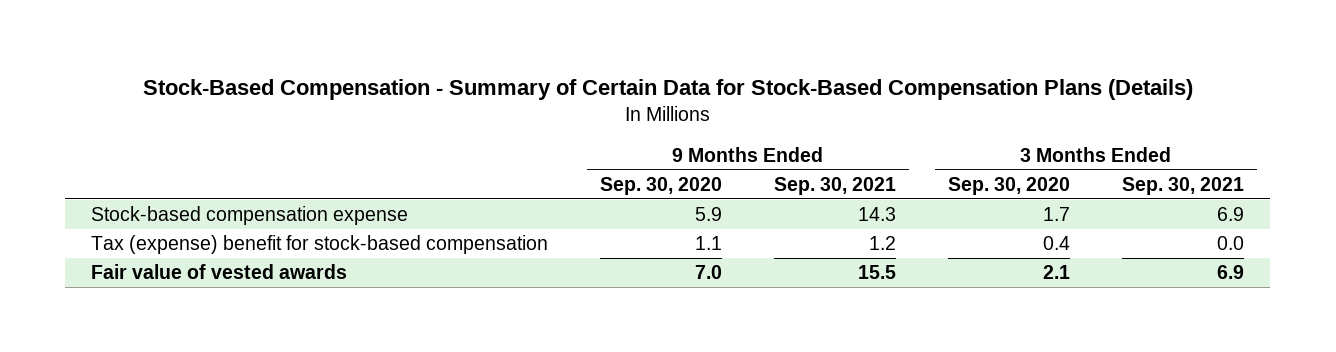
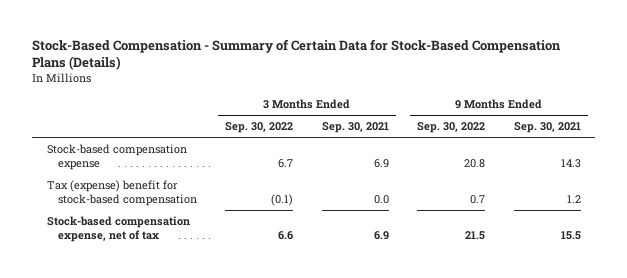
- | 9 Months Ended Sep. 30, 2020 | 9 Months Ended Sep. 30, 2021 | 3 Months Ended Sep. 30, 2020 | 3 Months Ended Sep. 30, 2021
+ | 3 Months Ended Sep. 30, 2022 | 3 Months Ended Sep. 30, 2021 | 9 Months Ended Sep. 30, 2022 | 9 Months Ended Sep. 30, 2021
- Fair value of vested awards | 7.0 | 15.5 | 2.1 | 6.9
+ Stock-based compensation expense, net of tax | 6.6 | 6.9 | 21.5 | 15.5

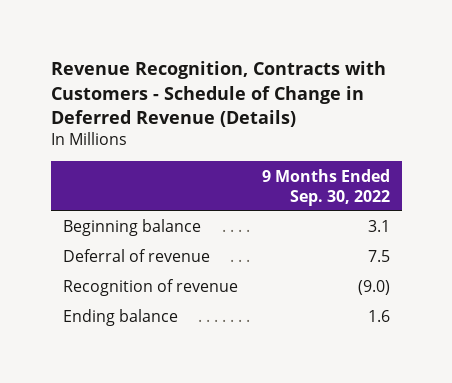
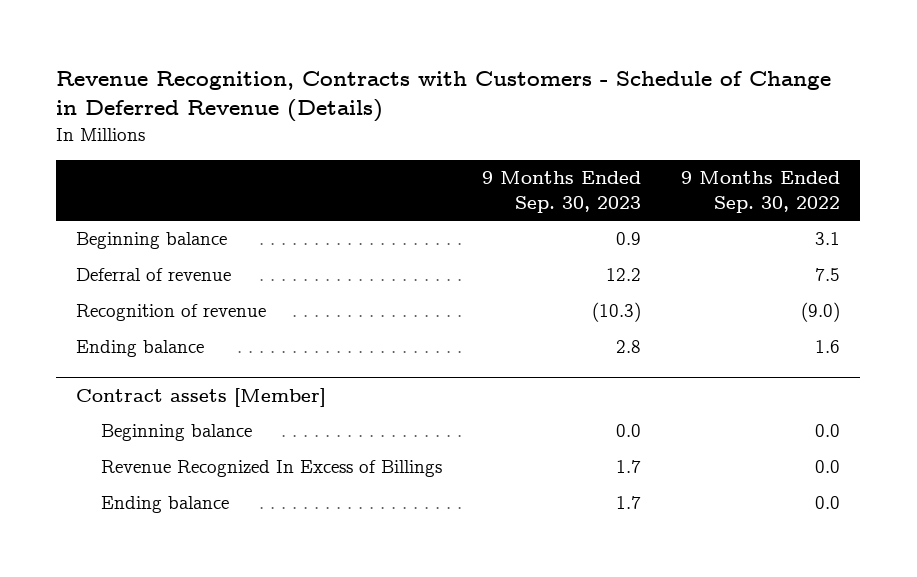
- | 9 Months Ended Sep. 30, 2022
+ | 9 Months Ended Sep. 30, 2023 | 9 Months Ended Sep. 30, 2022
+ Contract assets [Member]
+ Beginning balance | 0.0 | 0.0
+ Revenue Recognized In Excess of Billings | 1.7 | 0.0
+ Ending balance | 1.7 | 0.0

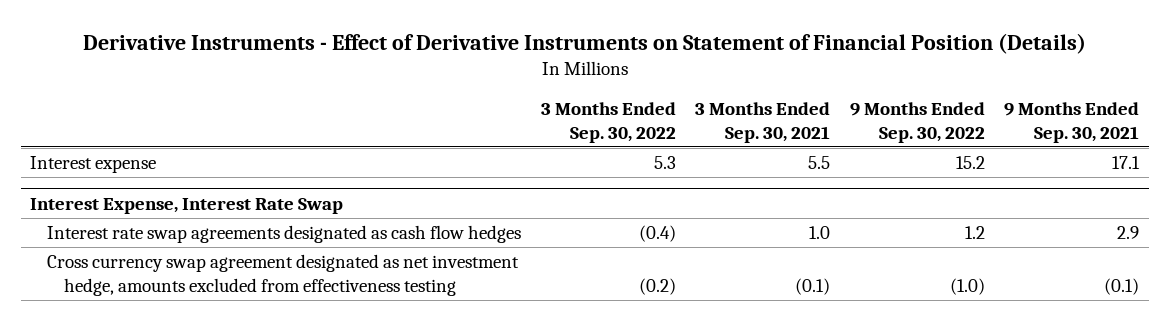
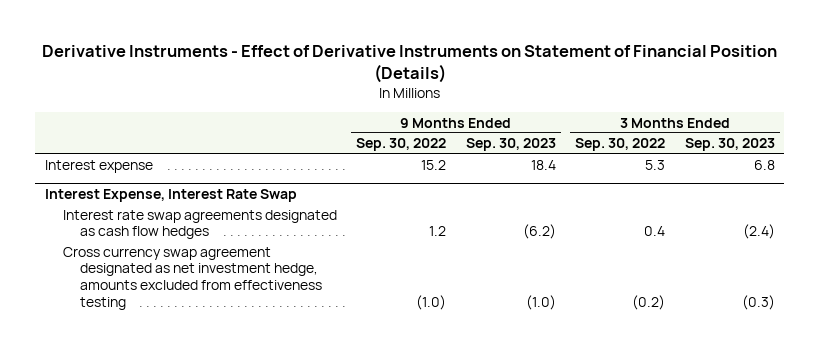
- | 3 Months Ended Sep. 30, 2022 | 3 Months Ended Sep. 30, 2021 | 9 Months Ended Sep. 30, 2022 | 9 Months Ended Sep. 30, 2021
+ | 9 Months Ended Sep. 30, 2022 | 9 Months Ended Sep. 30, 2023 | 3 Months Ended Sep. 30, 2022 | 3 Months Ended Sep. 30, 2023
@ Interest Expense, Interest Rate Swap
- Interest rate swap agreements designated as cash flow hedges | (0.4) | 1.0 | 1.2 | 2.9
+ Interest rate swap agreements designated as cash flow hedges | 1.2 | (6.2) | 0.4 | (2.4)

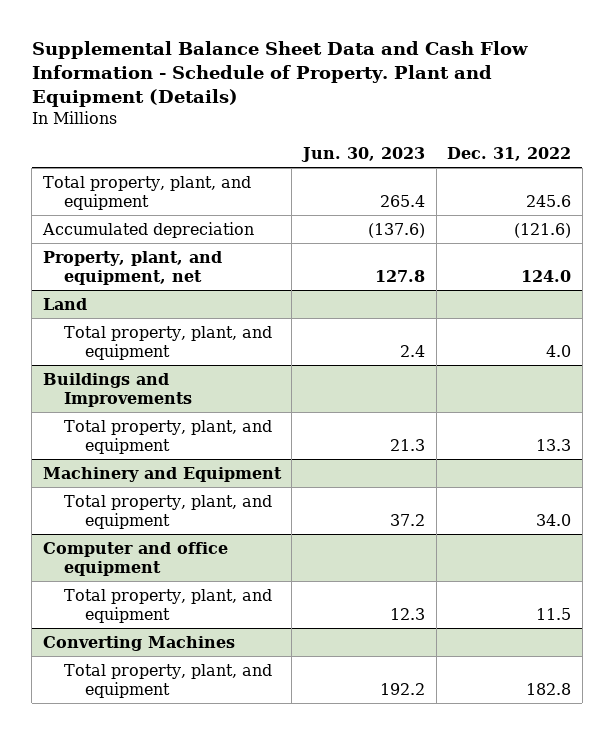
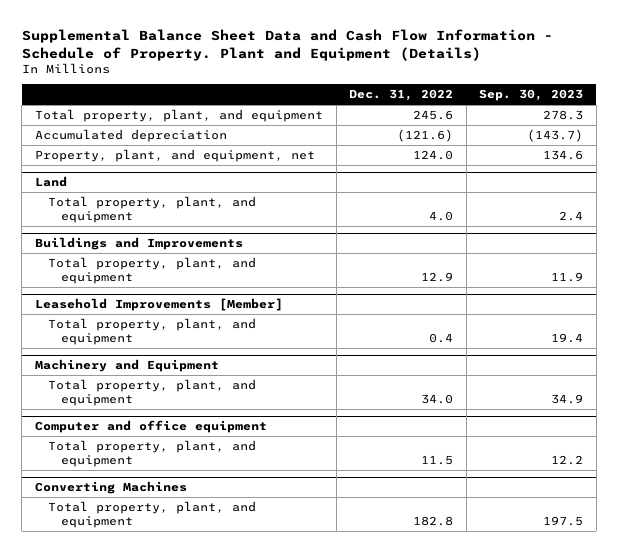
- | Jun. 30, 2023 | Dec. 31, 2022
+ | Dec. 31, 2022 | Sep. 30, 2023
@ Buildings and Improvements
- Total property, plant, and equipment | 21.3 | 13.3
+ Total property, plant, and equipment | 12.9 | 11.9
+ Leasehold Improvements [Member]
+ Total property, plant, and equipment | 0.4 | 19.4

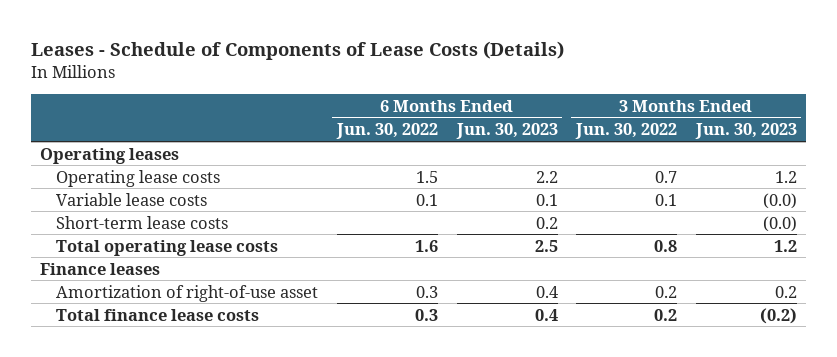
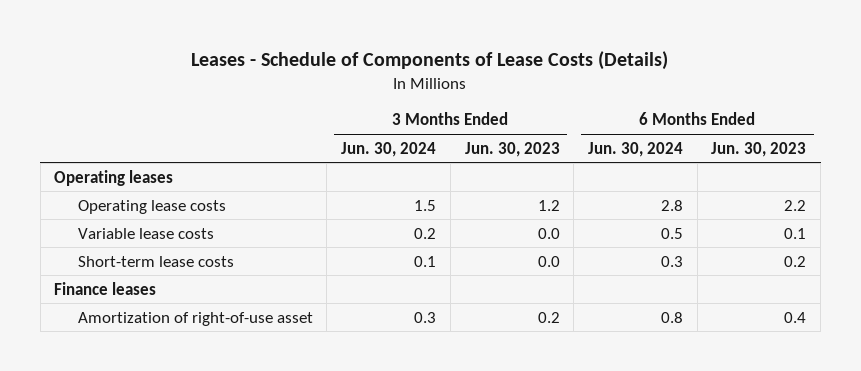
- | 6 Months Ended Jun. 30, 2022 | 6 Months Ended Jun. 30, 2023 | 3 Months Ended Jun. 30, 2022 | 3 Months Ended Jun. 30, 2023
+ | 3 Months Ended Jun. 30, 2024 | 3 Months Ended Jun. 30, 2023 | 6 Months Ended Jun. 30, 2024 | 6 Months Ended Jun. 30, 2023
- Variable lease costs | 0.1 | 0.1 | 0.1 | (0.0)
- Short-term lease costs | | 0.2 | | (0.0)
- Total operating lease costs | 1.6 | 2.5 | 0.8 | 1.2
+ Variable lease costs | 0.2 | 0.0 | 0.5 | 0.1
+ Short-term lease costs | 0.1 | 0.0 | 0.3 | 0.2
- Total finance lease costs | 0.3 | 0.4 | 0.2 | (0.2)

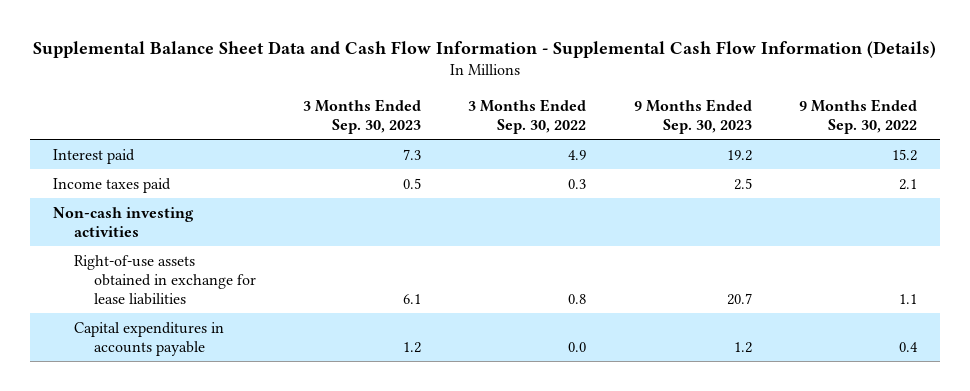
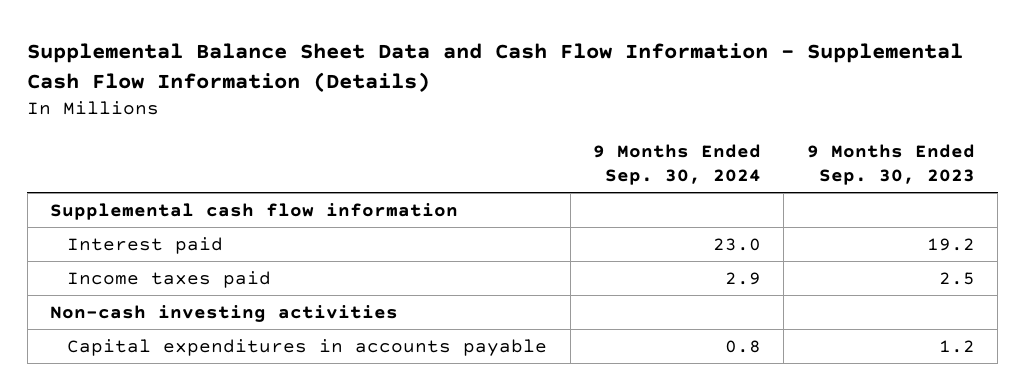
- | 3 Months Ended Sep. 30, 2023 | 3 Months Ended Sep. 30, 2022 | 9 Months Ended Sep. 30, 2023 | 9 Months Ended Sep. 30, 2022
+ | 9 Months Ended Sep. 30, 2024 | 9 Months Ended Sep. 30, 2023
+ Supplemental cash flow information
- Right-of-use assets obtained in exchange for lease liabilities | 6.1 | 0.8 | 20.7 | 1.1

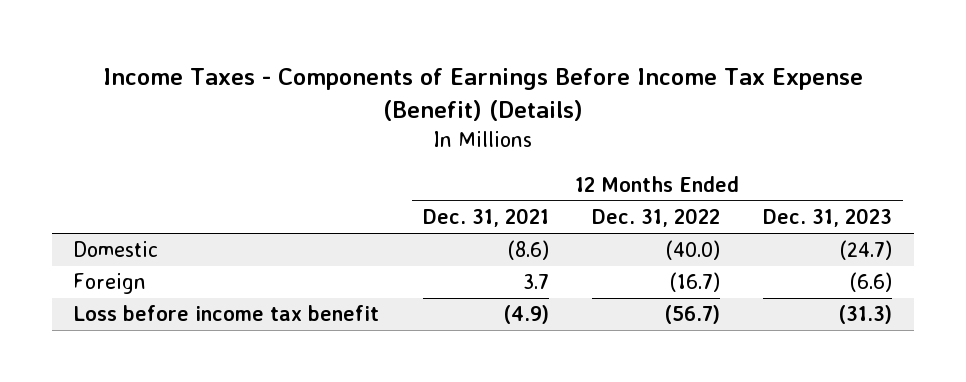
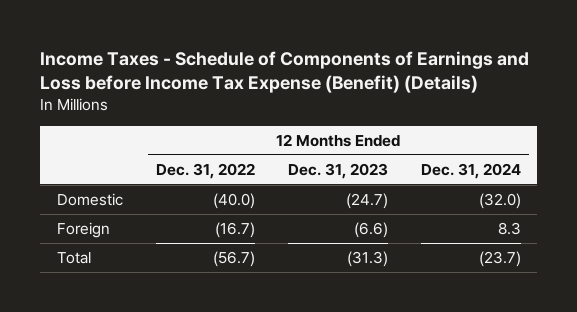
- Income Taxes - Components of Earnings Before Income Tax Expense (Benefit) (Details)
+ Income Taxes - Schedule of Components of Earnings and Loss before Income Tax Expense (Benefit) (Details)
- | 12 Months Ended Dec. 31, 2021 | 12 Months Ended Dec. 31, 2022 | 12 Months Ended Dec. 31, 2023
+ | 12 Months Ended Dec. 31, 2022 | 12 Months Ended Dec. 31, 2023 | 12 Months Ended Dec. 31, 2024
- Loss before income tax benefit | (4.9) | (56.7) | (31.3)
+ Total | (56.7) | (31.3) | (23.7)

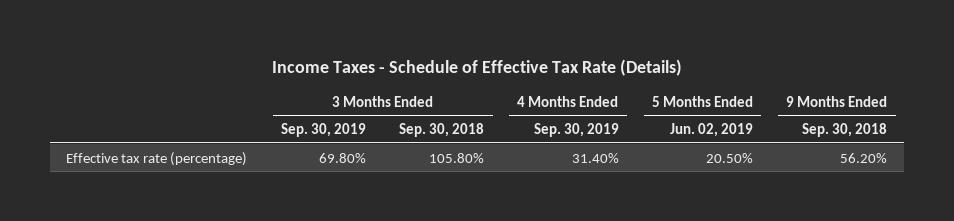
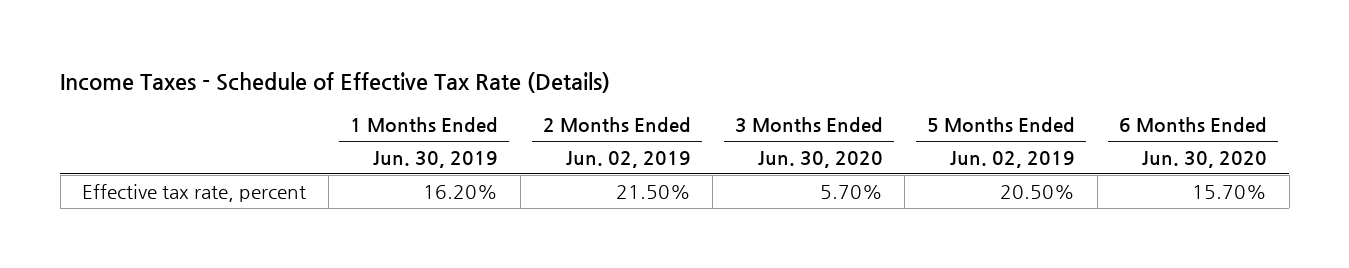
- | 3 Months Ended Sep. 30, 2019 | 3 Months Ended Sep. 30, 2018 | 4 Months Ended Sep. 30, 2019 | 5 Months Ended Jun. 02, 2019 | 9 Months Ended Sep. 30, 2018
+ | 1 Months Ended Jun. 30, 2019 | 2 Months Ended Jun. 02, 2019 | 3 Months Ended Jun. 30, 2020 | 5 Months Ended Jun. 02, 2019 | 6 Months Ended Jun. 30, 2020
- Effective tax rate (percentage) | 69.80% | 105.80% | 31.40% | 20.50% | 56.20%
+ Effective tax rate, percent | 16.20% | 21.50% | 5.70% | 20.50% | 15.70%

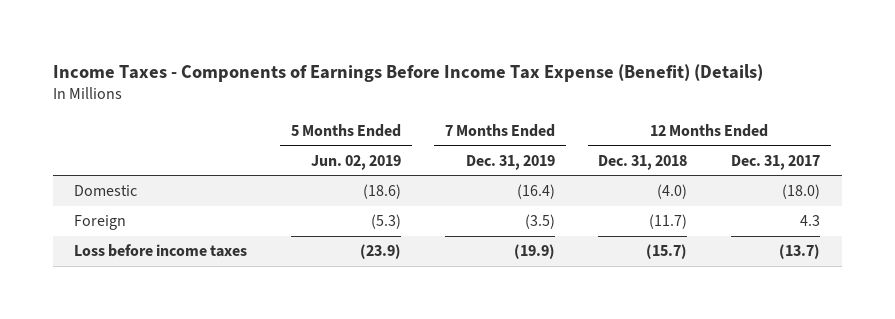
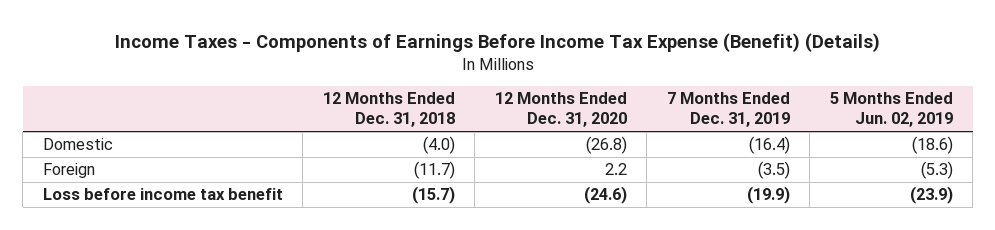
- | 5 Months Ended Jun. 02, 2019 | 7 Months Ended Dec. 31, 2019 | 12 Months Ended Dec. 31, 2018 | 12 Months Ended Dec. 31, 2017
+ | 12 Months Ended Dec. 31, 2018 | 12 Months Ended Dec. 31, 2020 | 7 Months Ended Dec. 31, 2019 | 5 Months Ended Jun. 02, 2019
- Loss before income taxes | (23.9) | (19.9) | (15.7) | (13.7)
+ Loss before income tax benefit | (15.7) | (24.6) | (19.9) | (23.9)

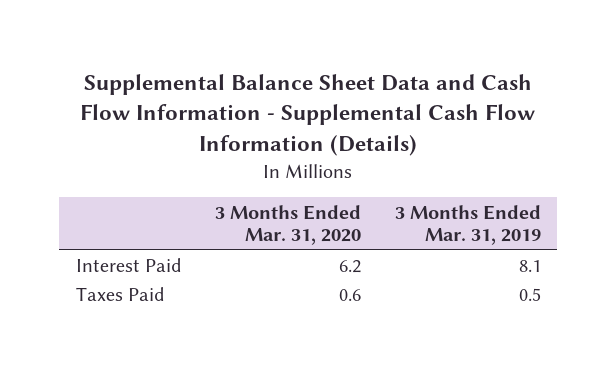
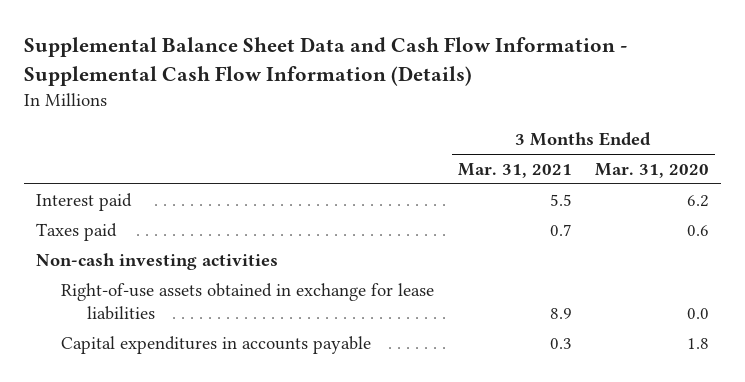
- | 3 Months Ended Mar. 31, 2020 | 3 Months Ended Mar. 31, 2019
+ | 3 Months Ended Mar. 31, 2021 | 3 Months Ended Mar. 31, 2020
- Interest Paid | 6.2 | 8.1
- Taxes Paid | 0.6 | 0.5
+ Interest paid | 5.5 | 6.2
+ Taxes paid | 0.7 | 0.6
+ Non-cash investing activities
+ Right-of-use assets obtained in exchange for lease liabilities | 8.9 | 0.0
+ Capital expenditures in accounts payable | 0.3 | 1.8

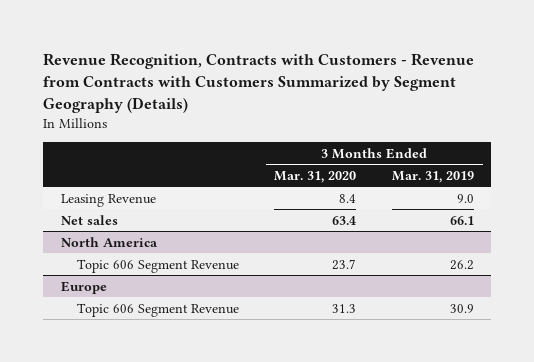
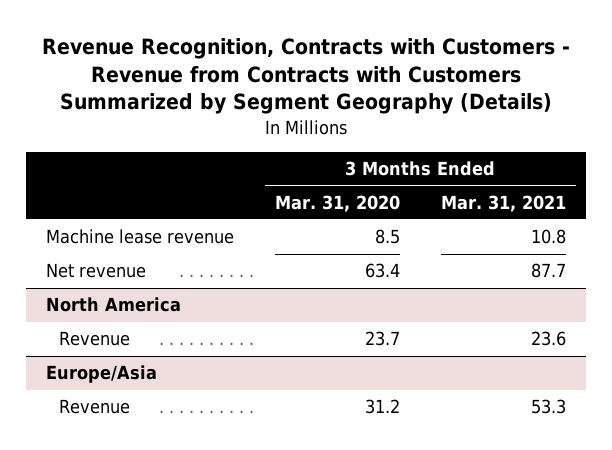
- | 3 Months Ended Mar. 31, 2020 | 3 Months Ended Mar. 31, 2019
+ | 3 Months Ended Mar. 31, 2020 | 3 Months Ended Mar. 31, 2021
- Leasing Revenue | 8.4 | 9.0
- Net sales | 63.4 | 66.1
+ Machine lease revenue | 8.5 | 10.8
+ Net revenue | 63.4 | 87.7
@ North America
- Topic 606 Segment Revenue | 23.7 | 26.2
- Europe
- Topic 606 Segment Revenue | 31.3 | 30.9
@ North America
+ Revenue | 23.7 | 23.6
+ Europe/Asia
+ Revenue | 31.2 | 53.3

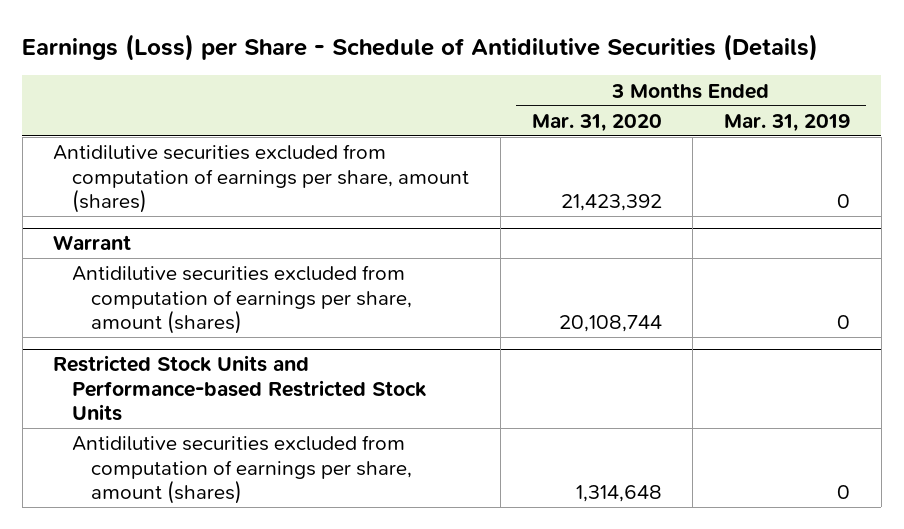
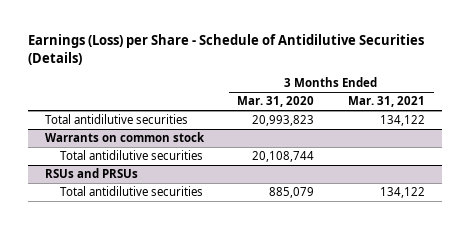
- | 3 Months Ended Mar. 31, 2020 | 3 Months Ended Mar. 31, 2019
+ | 3 Months Ended Mar. 31, 2020 | 3 Months Ended Mar. 31, 2021
- Antidilutive securities excluded from computation of earnings per share, amount (shares) | 21,423,392 | 0
- Warrant
- Antidilutive securities excluded from computation of earnings per share, amount (shares) | 20,108,744 | 0
- Restricted Stock Units and Performance-based Restricted Stock Units
- Antidilutive securities excluded from computation of earnings per share, amount (shares) | 1,314,648 | 0
+ Total antidilutive securities | 20,993,823 | 134,122
+ Warrants on common stock
+ Total antidilutive securities | 20,108,744 |
+ RSUs and PRSUs
+ Total antidilutive securities | 885,079 | 134,122

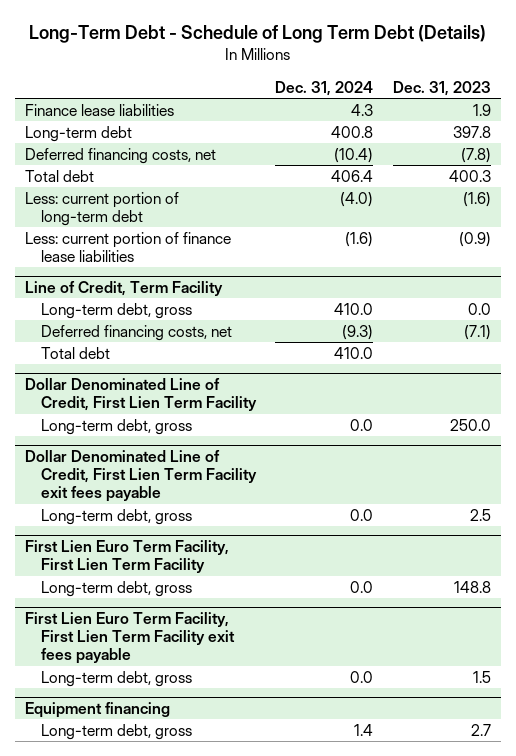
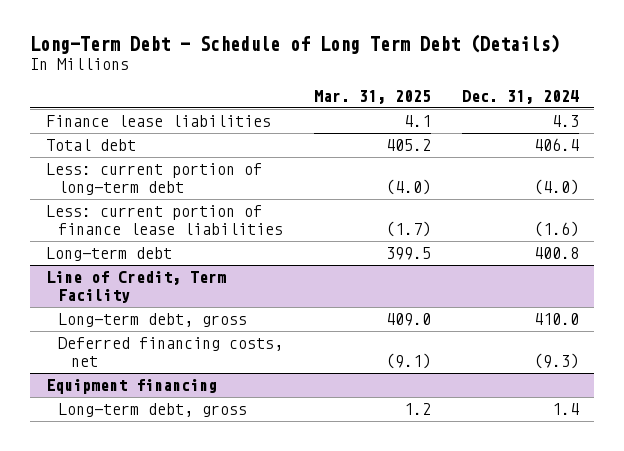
- | Dec. 31, 2024 | Dec. 31, 2023
+ | Mar. 31, 2025 | Dec. 31, 2024
- Deferred financing costs, net | (10.4) | (7.8)
moved down: Long-term debt | 399.5 | 400.8
@ Line of Credit, Term Facility
- Total debt | 410.0 |
- Dollar Denominated Line of Credit, First Lien Term Facility
- Long-term debt, gross | 0.0 | 250.0
- Dollar Denominated Line of Credit, First Lien Term Facility exit fees payable
- Long-term debt, gross | 0.0 | 2.5
- First Lien Euro Term Facility, First Lien Term Facility
- Long-term debt, gross | 0.0 | 148.8
- First Lien Euro Term Facility, First Lien Term Facility exit fees payable
- Long-term debt, gross | 0.0 | 1.5

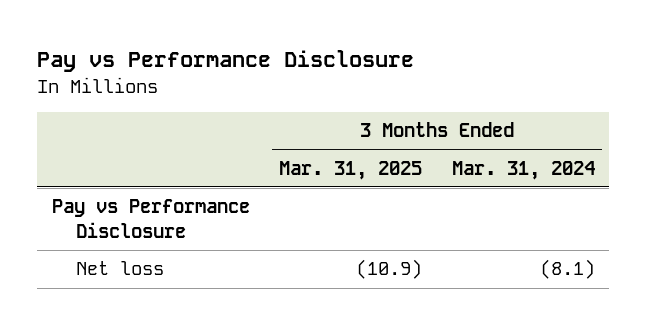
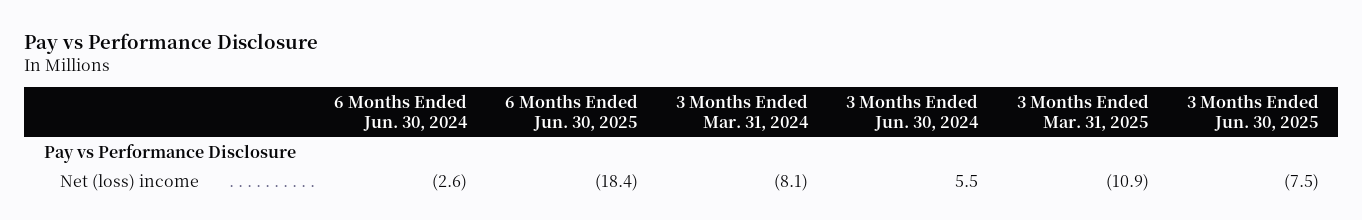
- | 3 Months Ended Mar. 31, 2025 | 3 Months Ended Mar. 31, 2024
+ | 6 Months Ended Jun. 30, 2024 | 6 Months Ended Jun. 30, 2025 | 3 Months Ended Mar. 31, 2024 | 3 Months Ended Jun. 30, 2024 | 3 Months Ended Mar. 31, 2025 | 3 Months Ended Jun. 30, 2025
- Net loss | (10.9) | (8.1)
+ Net (loss) income | (2.6) | (18.4) | (8.1) | 5.5 | (10.9) | (7.5)

